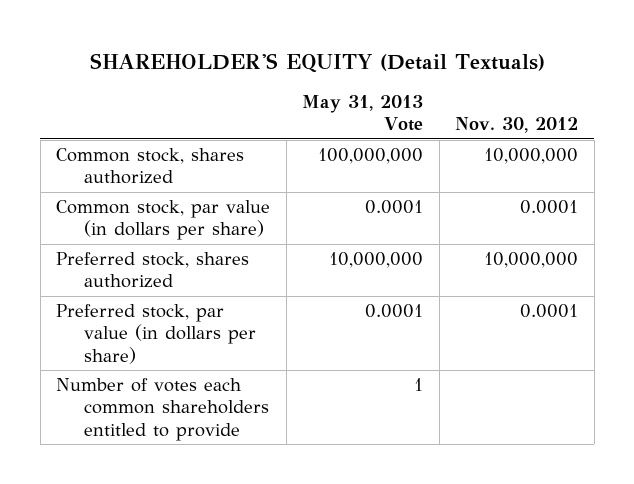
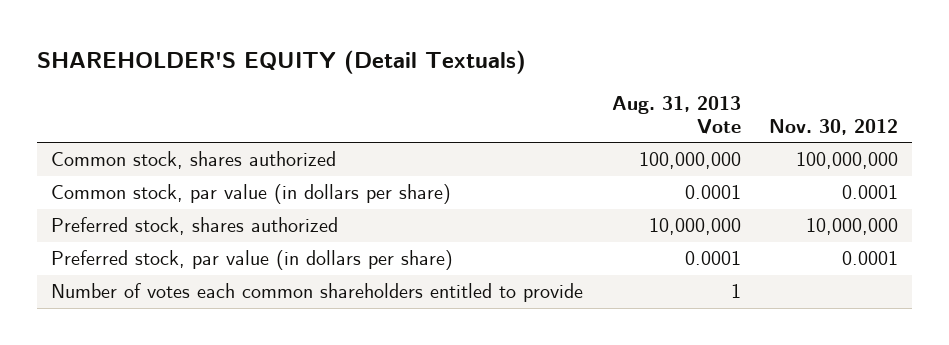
- | May 31, 2013 Vote | Nov. 30, 2012
+ | Aug. 31, 2013 Vote | Nov. 30, 2012
- Common stock, shares authorized | 100,000,000 | 10,000,000
+ Common stock, shares authorized | 100,000,000 | 100,000,000

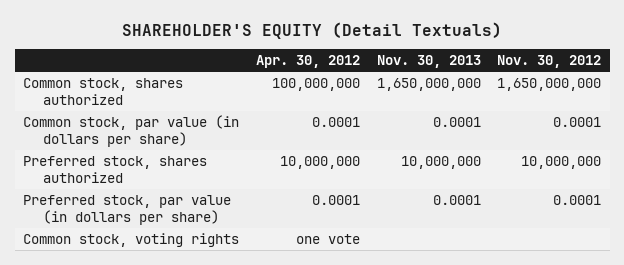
- | Aug. 31, 2013 Vote | Nov. 30, 2012
+ | Apr. 30, 2012 | Nov. 30, 2013 | Nov. 30, 2012
- Common stock, shares authorized | 100,000,000 | 100,000,000
+ Common stock, shares authorized | 100,000,000 | 1,650,000,000 | 1,650,000,000
- Number of votes each common shareholders entitled to provide | 1 |
+ Common stock, voting rights | one vote | |

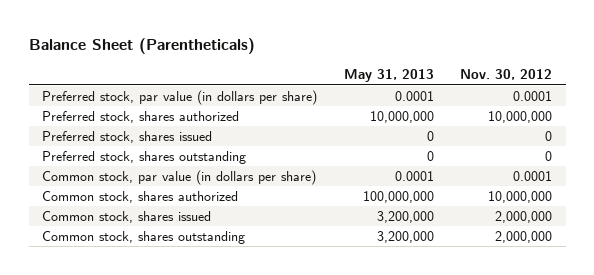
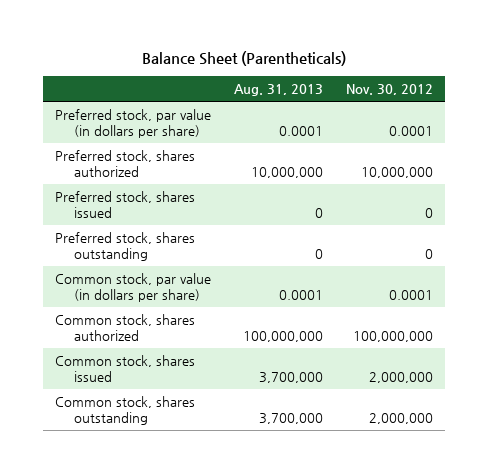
- | May 31, 2013 | Nov. 30, 2012
+ | Aug. 31, 2013 | Nov. 30, 2012
- Common stock, shares authorized | 100,000,000 | 10,000,000
+ Common stock, shares authorized | 100,000,000 | 100,000,000

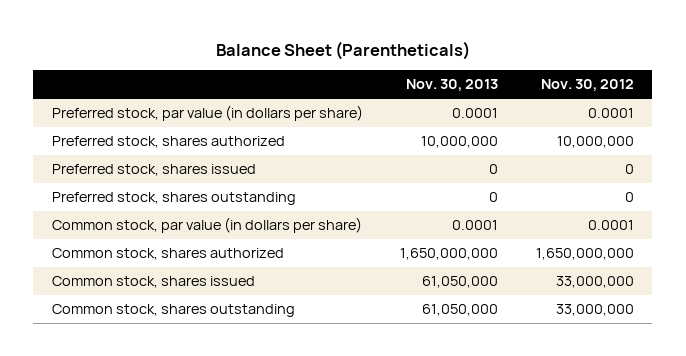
- | Aug. 31, 2013 | Nov. 30, 2012
+ | Nov. 30, 2013 | Nov. 30, 2012
- Common stock, shares authorized | 100,000,000 | 100,000,000
- Common stock, shares issued | 3,700,000 | 2,000,000
- Common stock, shares outstanding | 3,700,000 | 2,000,000
+ Common stock, shares authorized | 1,650,000,000 | 1,650,000,000
+ Common stock, shares issued | 61,050,000 | 33,000,000
+ Common stock, shares outstanding | 61,050,000 | 33,000,000

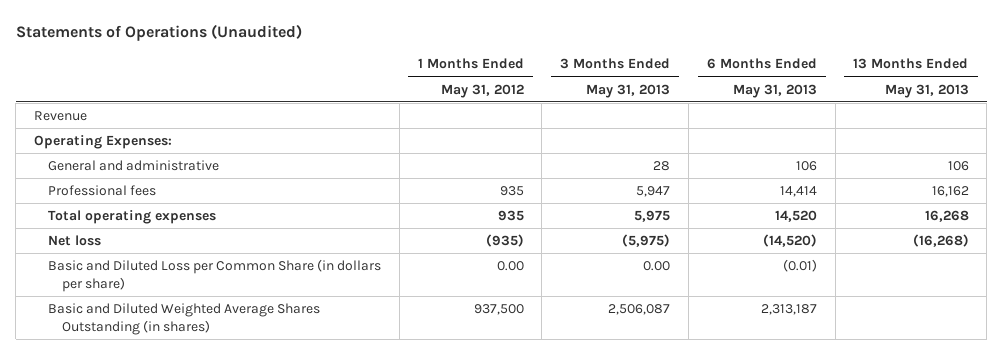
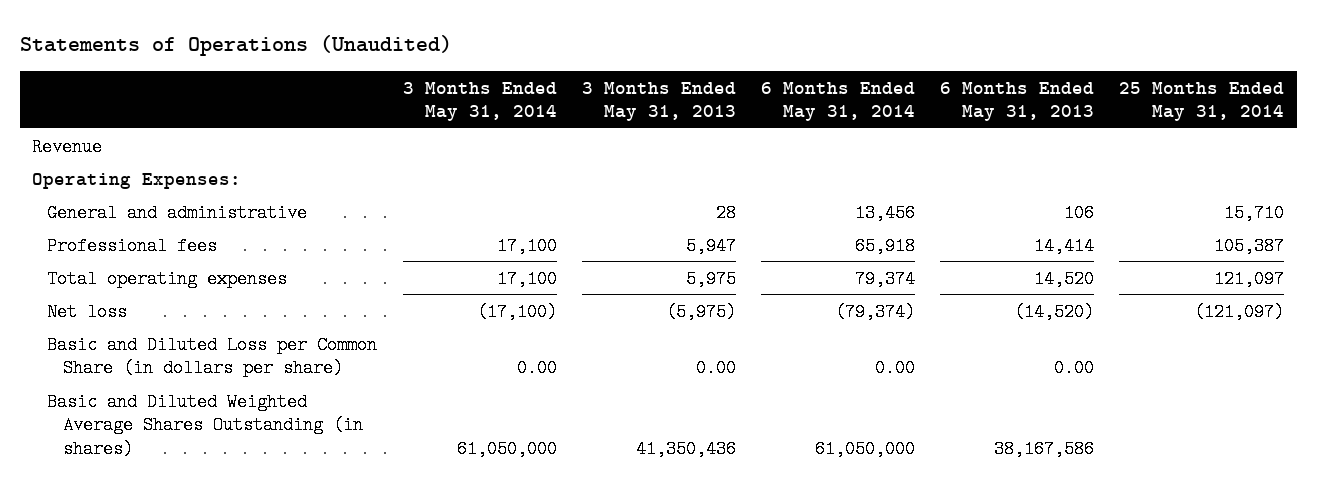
- | 1 Months Ended May 31, 2012 | 3 Months Ended May 31, 2013 | 6 Months Ended May 31, 2013 | 13 Months Ended May 31, 2013
+ | 3 Months Ended May 31, 2014 | 3 Months Ended May 31, 2013 | 6 Months Ended May 31, 2014 | 6 Months Ended May 31, 2013 | 25 Months Ended May 31, 2014
- Basic and Diluted Loss per Common Share (in dollars per share) | 0.00 | 0.00 | (0.01) |
- Basic and Diluted Weighted Average Shares Outstanding (in shares) | 937,500 | 2,506,087 | 2,313,187 |
+ Basic and Diluted Loss per Common Share (in dollars per share) | 0.00 | 0.00 | 0.00 | 0.00 |
+ Basic and Diluted Weighted Average Shares Outstanding (in shares) | 61,050,000 | 41,350,436 | 61,050,000 | 38,167,586 |

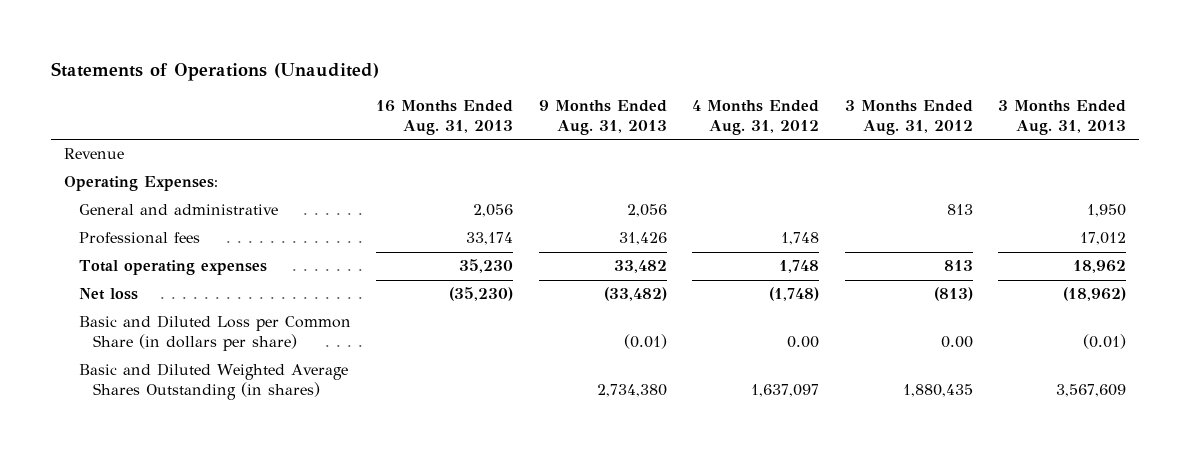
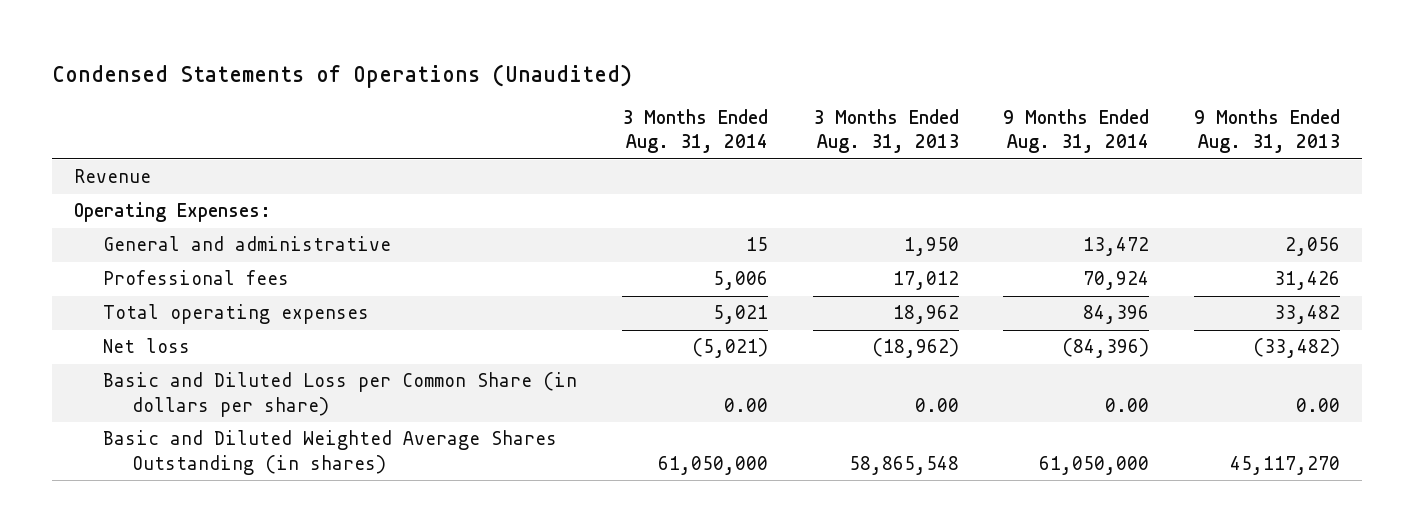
- Statements of Operations (Unaudited)
+ Condensed Statements of Operations (Unaudited)
- | 16 Months Ended Aug. 31, 2013 | 9 Months Ended Aug. 31, 2013 | 4 Months Ended Aug. 31, 2012 | 3 Months Ended Aug. 31, 2012 | 3 Months Ended Aug. 31, 2013
+ | 3 Months Ended Aug. 31, 2014 | 3 Months Ended Aug. 31, 2013 | 9 Months Ended Aug. 31, 2014 | 9 Months Ended Aug. 31, 2013
- Basic and Diluted Loss per Common Share (in dollars per share) | | (0.01) | 0.00 | 0.00 | (0.01)
- Basic and Diluted Weighted Average Shares Outstanding (in shares) | | 2,734,380 | 1,637,097 | 1,880,435 | 3,567,609
+ Basic and Diluted Loss per Common Share (in dollars per share) | 0.00 | 0.00 | 0.00 | 0.00
+ Basic and Diluted Weighted Average Shares Outstanding (in shares) | 61,050,000 | 58,865,548 | 61,050,000 | 45,117,270

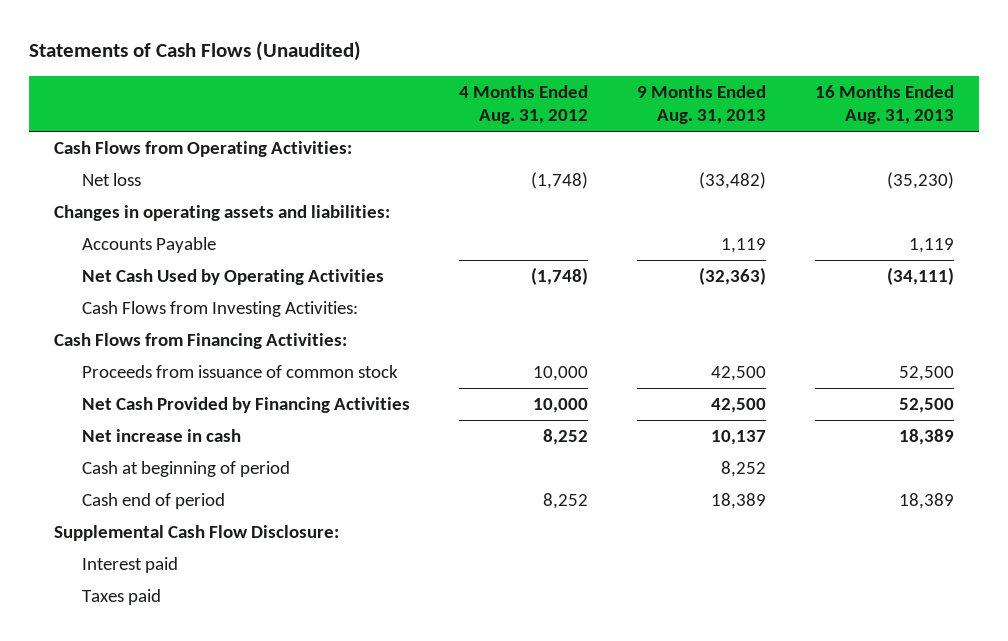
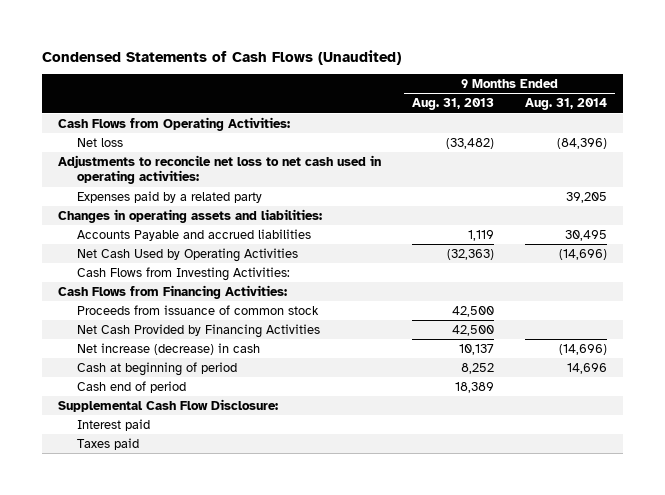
- Statements of Cash Flows (Unaudited)
+ Condensed Statements of Cash Flows (Unaudited)
- | 4 Months Ended Aug. 31, 2012 | 9 Months Ended Aug. 31, 2013 | 16 Months Ended Aug. 31, 2013
+ | 9 Months Ended Aug. 31, 2013 | 9 Months Ended Aug. 31, 2014
+ Adjustments to reconcile net loss to net cash used in operating activities:
+ Expenses paid by a related party | | 39,205
- Accounts Payable | | 1,119 | 1,119
+ Accounts Payable and accrued liabilities | 1,119 | 30,495
- Net increase in cash | 8,252 | 10,137 | 18,389
+ Net increase (decrease) in cash | 10,137 | (14,696)

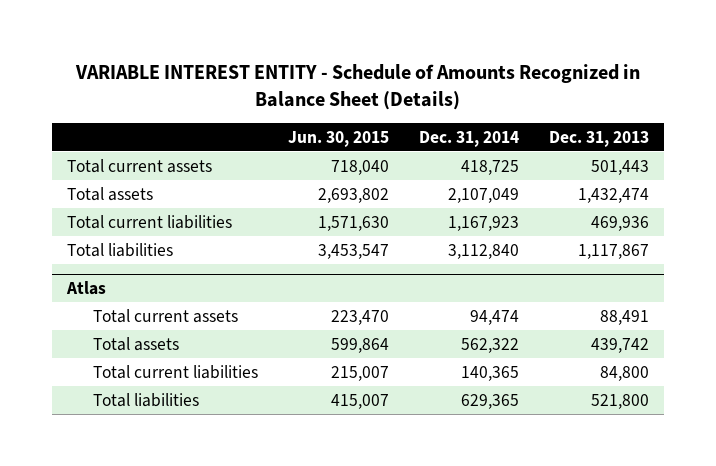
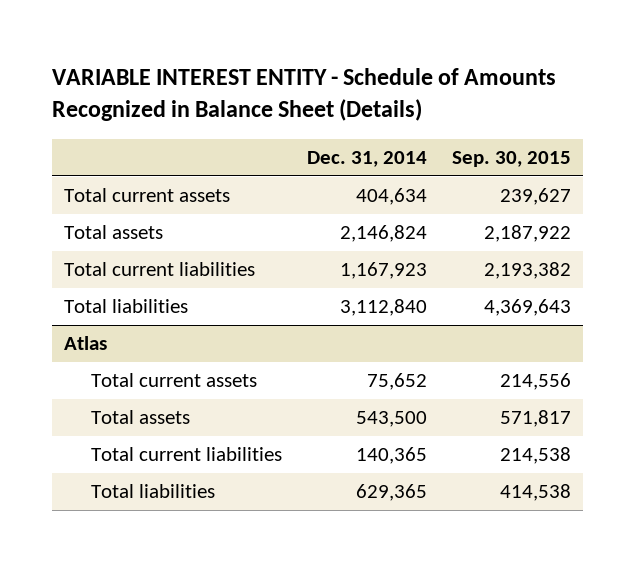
- | Jun. 30, 2015 | Dec. 31, 2014 | Dec. 31, 2013
+ | Dec. 31, 2014 | Sep. 30, 2015
- Total current assets | 718,040 | 418,725 | 501,443
- Total assets | 2,693,802 | 2,107,049 | 1,432,474
+ Total current assets | 404,634 | 239,627
+ Total assets | 2,146,824 | 2,187,922
@ Atlas
- Total current assets | 223,470 | 94,474 | 88,491
- Total assets | 599,864 | 562,322 | 439,742
+ Total current assets | 75,652 | 214,556
+ Total assets | 543,500 | 571,817

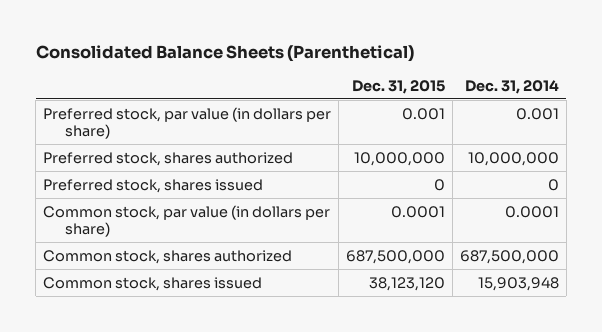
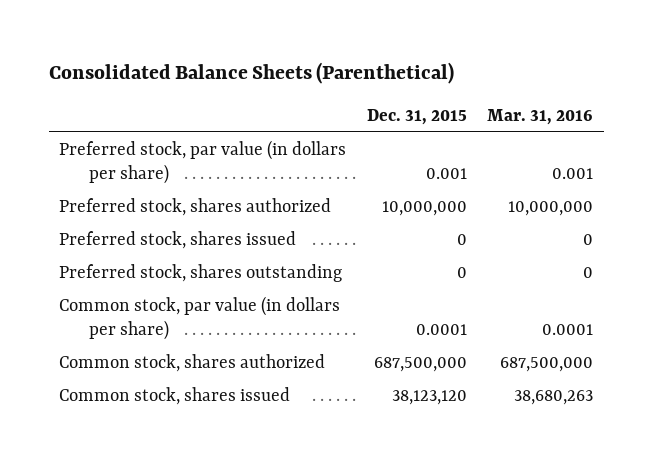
- | Dec. 31, 2015 | Dec. 31, 2014
+ | Dec. 31, 2015 | Mar. 31, 2016
+ Preferred stock, shares outstanding | 0 | 0

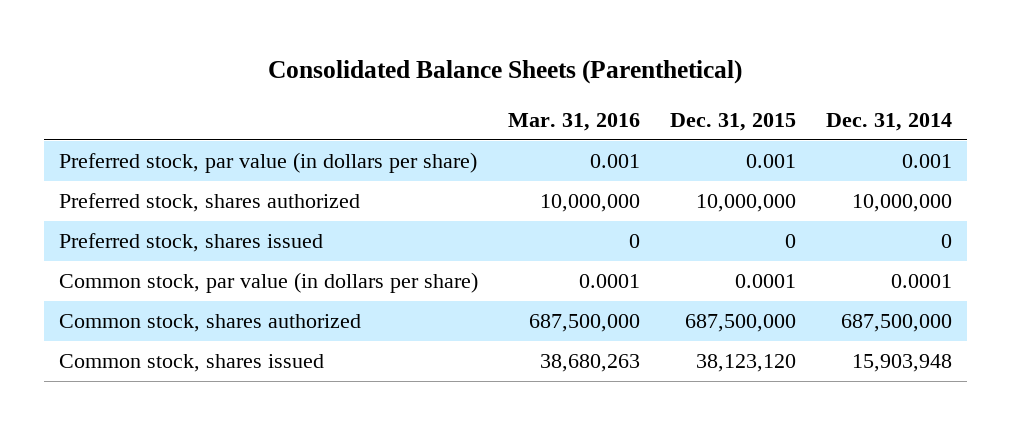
- | Dec. 31, 2015 | Mar. 31, 2016
+ | Mar. 31, 2016 | Dec. 31, 2015 | Dec. 31, 2014
- Preferred stock, shares outstanding | 0 | 0

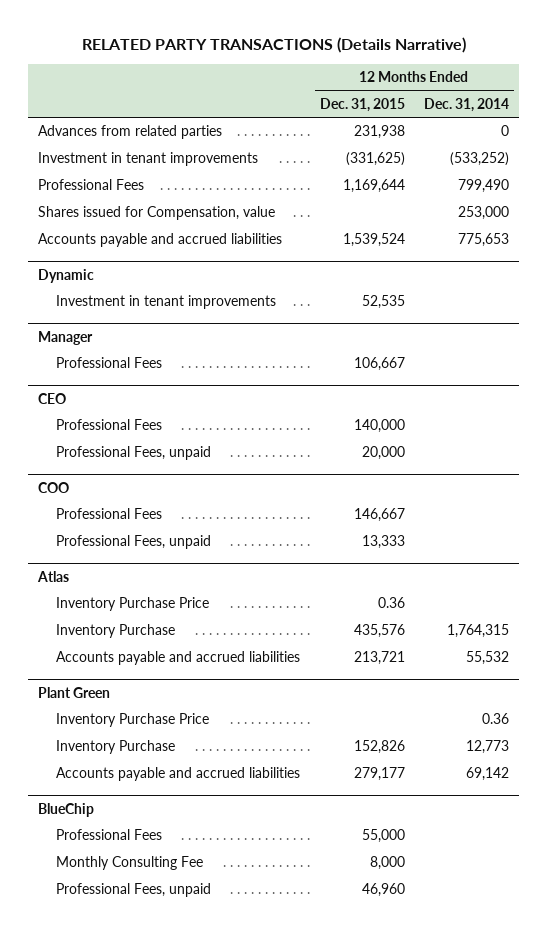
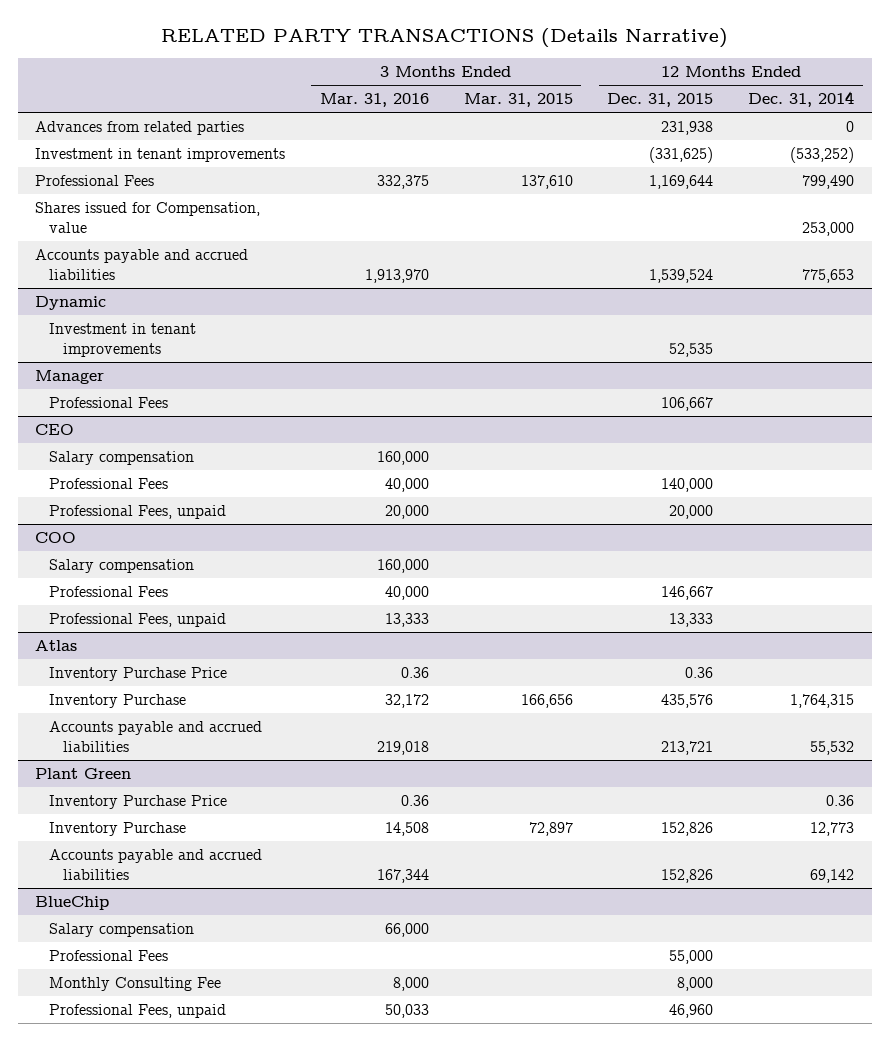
- | 12 Months Ended Dec. 31, 2015 | 12 Months Ended Dec. 31, 2014
+ | 3 Months Ended Mar. 31, 2016 | 3 Months Ended Mar. 31, 2015 | 12 Months Ended Dec. 31, 2015 | 12 Months Ended Dec. 31, 2014
@ CEO
+ Salary compensation | 160,000 | | |
@ COO
+ Salary compensation | 160,000 | | |
@ Plant Green
- Accounts payable and accrued liabilities | 279,177 | 69,142
+ Accounts payable and accrued liabilities | 167,344 | | 152,826 | 69,142
@ BlueChip
+ Salary compensation | 66,000 | | |

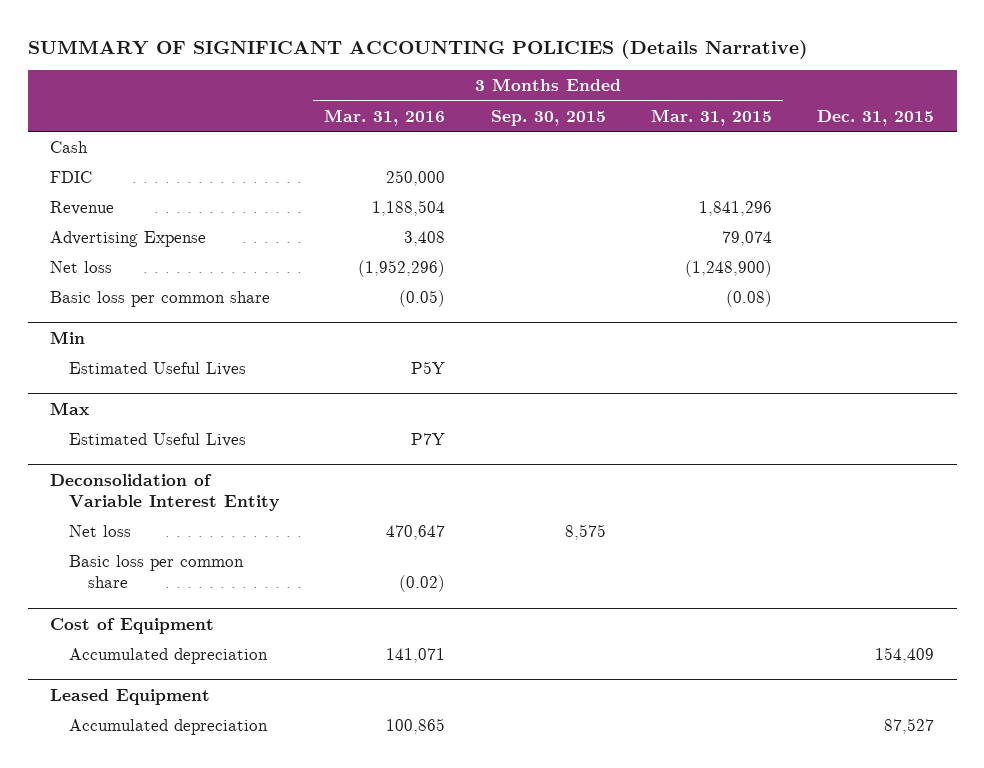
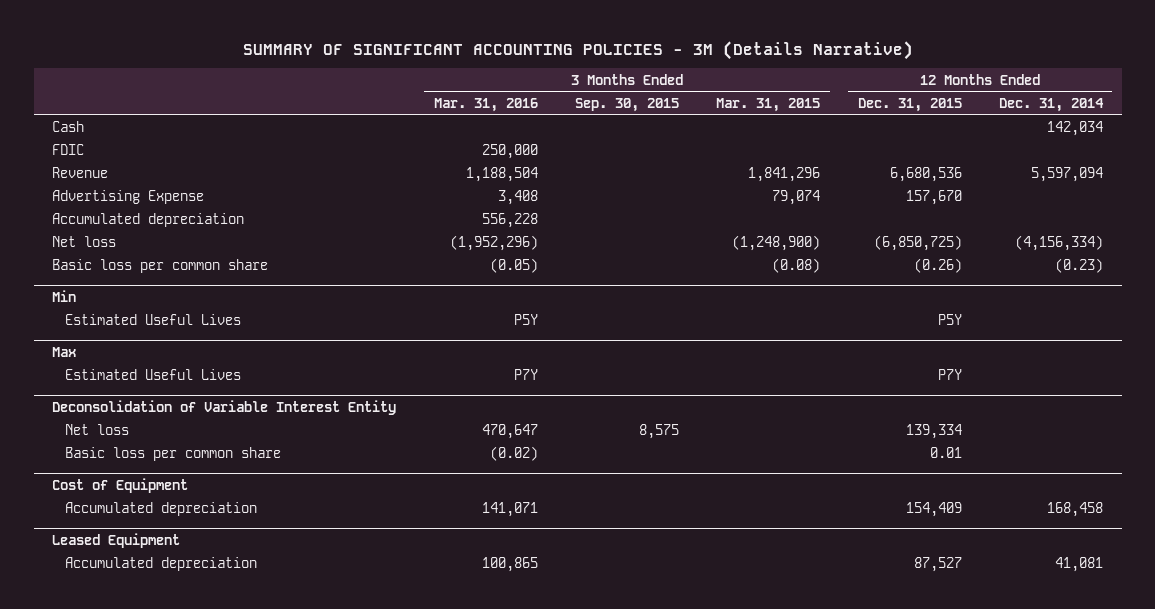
- SUMMARY OF SIGNIFICANT ACCOUNTING POLICIES (Details Narrative)
+ SUMMARY OF SIGNIFICANT ACCOUNTING POLICIES - 3M (Details Narrative)
- | 3 Months Ended Mar. 31, 2016 | 3 Months Ended Sep. 30, 2015 | 3 Months Ended Mar. 31, 2015 | Dec. 31, 2015
+ | 3 Months Ended Mar. 31, 2016 | 3 Months Ended Sep. 30, 2015 | 3 Months Ended Mar. 31, 2015 | 12 Months Ended Dec. 31, 2015 | 12 Months Ended Dec. 31, 2014
+ Accumulated depreciation | 556,228 | | | |

